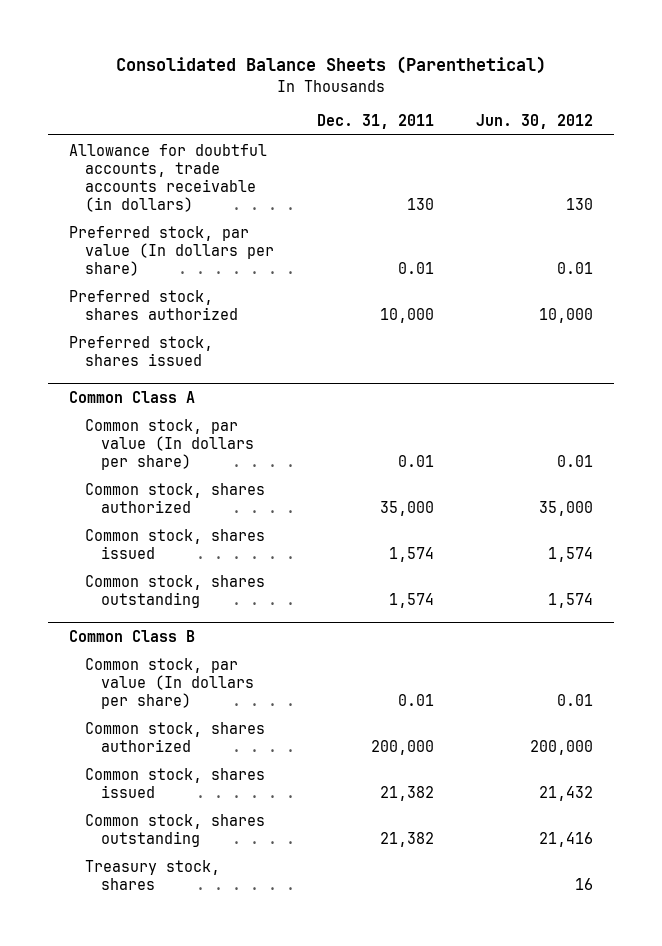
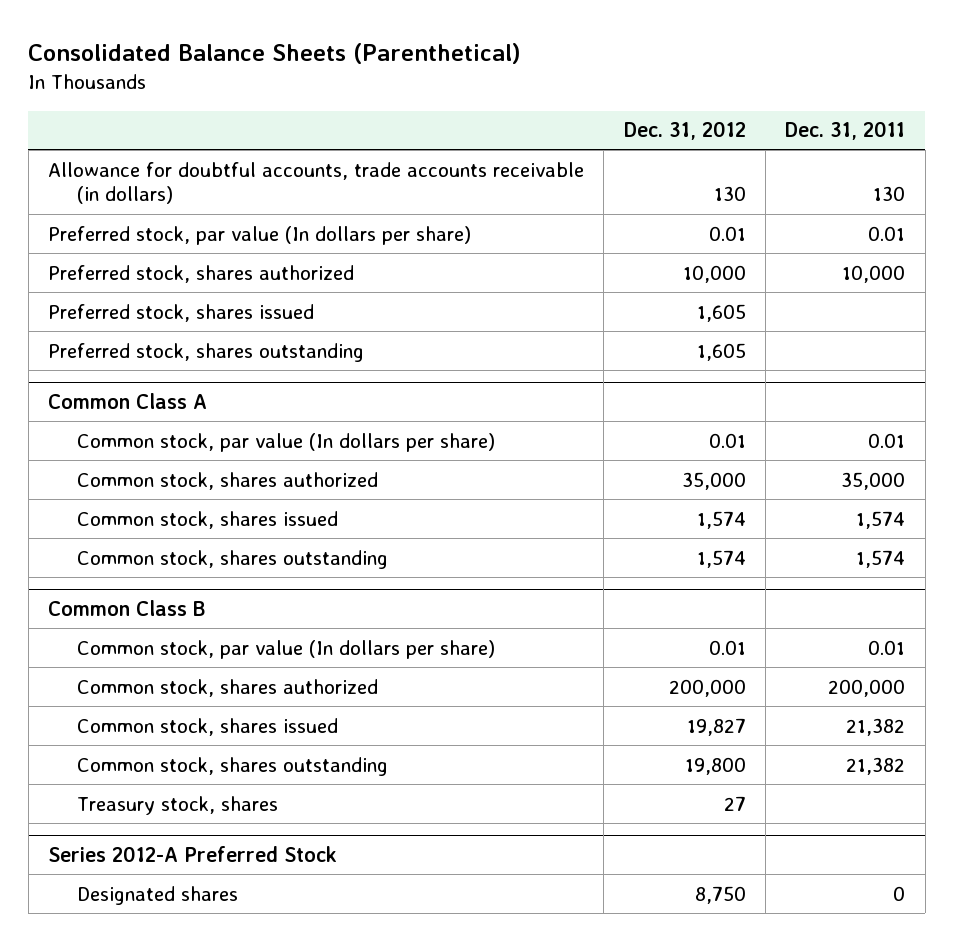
- | Dec. 31, 2011 | Jun. 30, 2012
+ | Dec. 31, 2012 | Dec. 31, 2011
+ Preferred stock, shares outstanding | 1,605 |
+ Series 2012-A Preferred Stock
+ Designated shares | 8,750 | 0

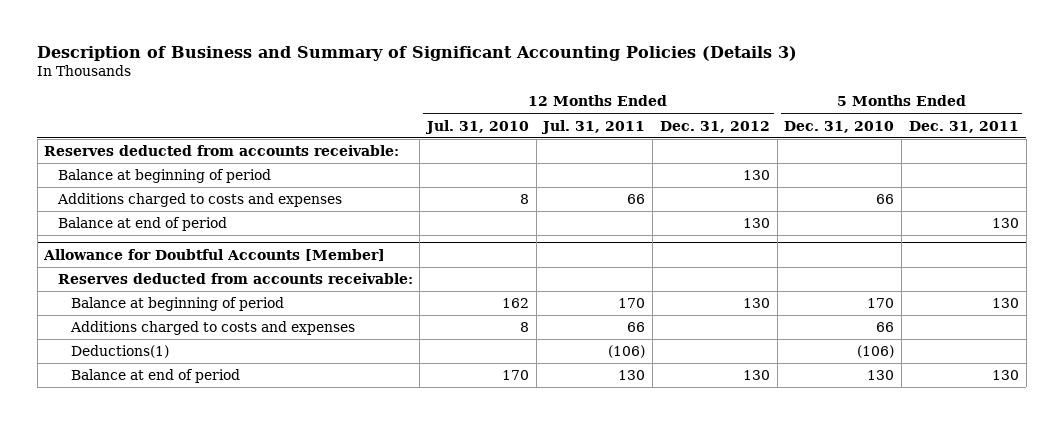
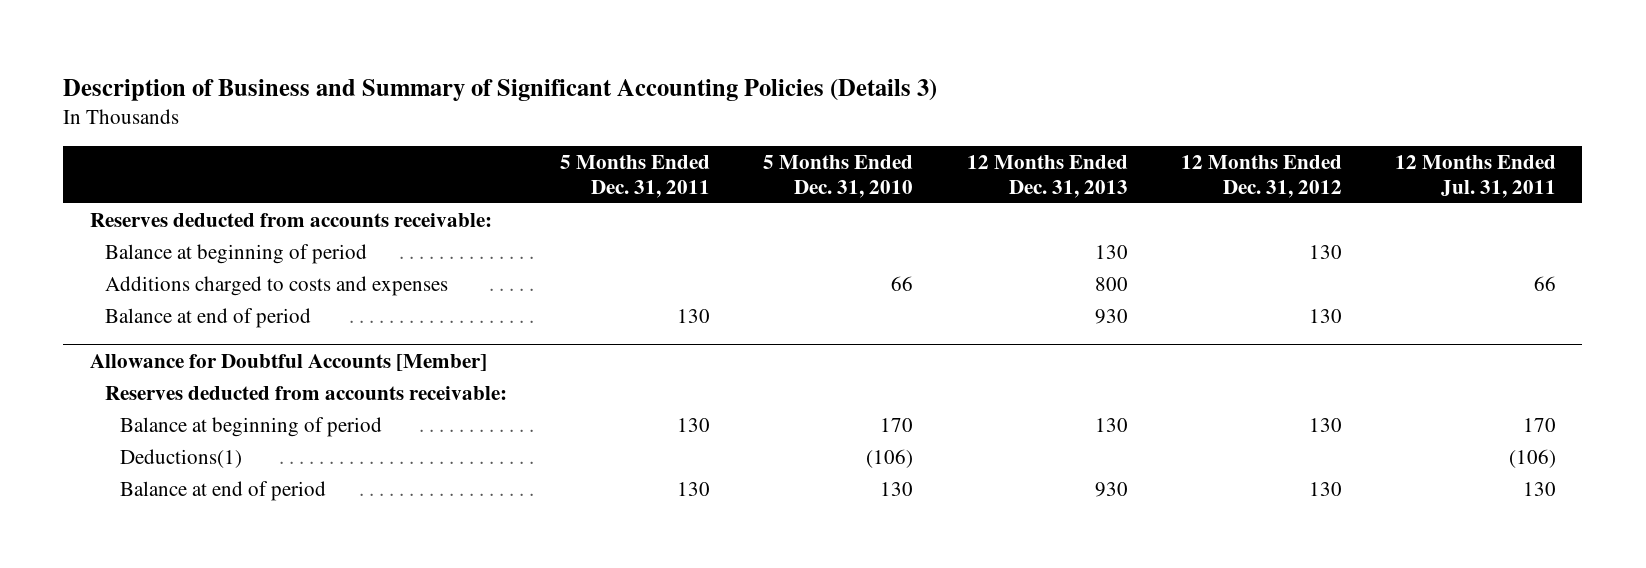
- | 12 Months Ended Jul. 31, 2010 | 12 Months Ended Jul. 31, 2011 | 12 Months Ended Dec. 31, 2012 | 5 Months Ended Dec. 31, 2010 | 5 Months Ended Dec. 31, 2011
+ | 5 Months Ended Dec. 31, 2011 | 5 Months Ended Dec. 31, 2010 | 12 Months Ended Dec. 31, 2013 | 12 Months Ended Dec. 31, 2012 | 12 Months Ended Jul. 31, 2011
@ Allowance for Doubtful Accounts [Member]
- Additions charged to costs and expenses | 8 | 66 | | 66 |

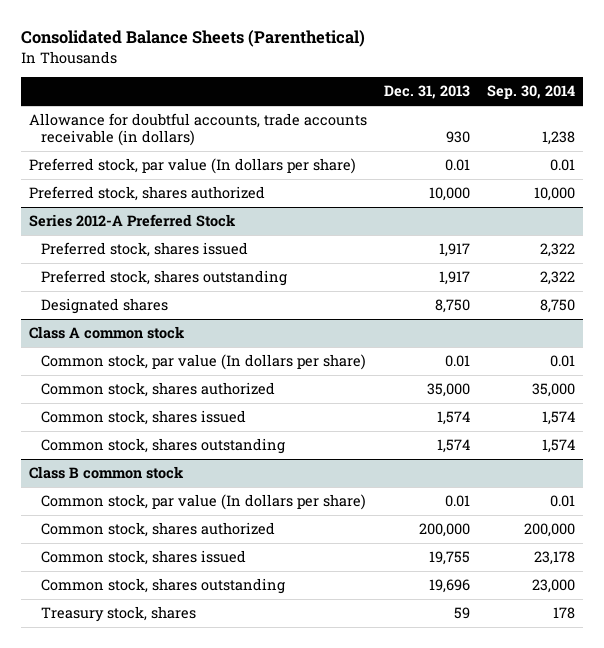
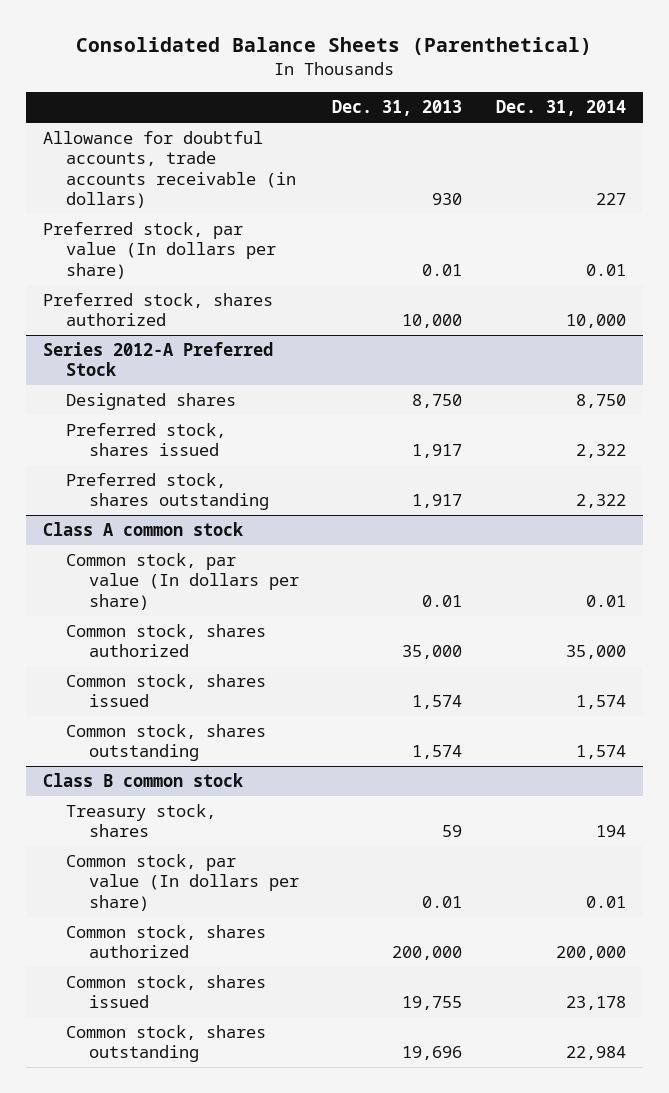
- | Dec. 31, 2013 | Sep. 30, 2014
+ | Dec. 31, 2013 | Dec. 31, 2014
@ Series 2012-A Preferred Stock
moved up: Designated shares | 8,750 | 8,750
@ Class B common stock
moved up: Treasury stock, shares | 59 | 194

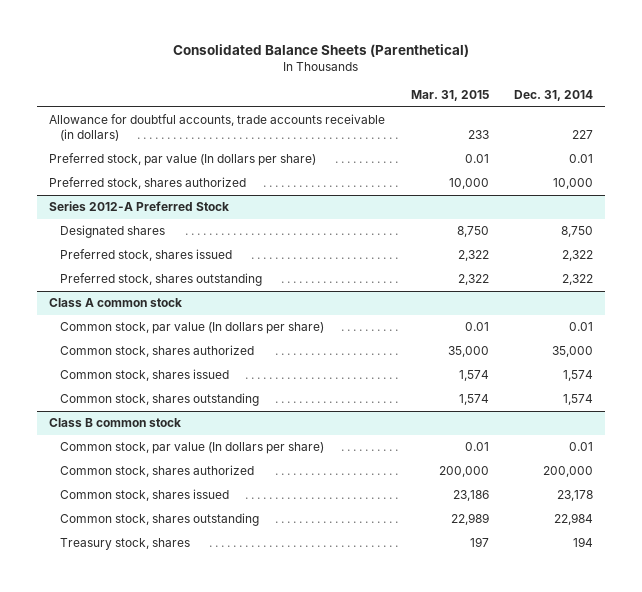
- | Dec. 31, 2013 | Dec. 31, 2014
+ | Mar. 31, 2015 | Dec. 31, 2014
@ Class B common stock
moved down: Treasury stock, shares | 197 | 194

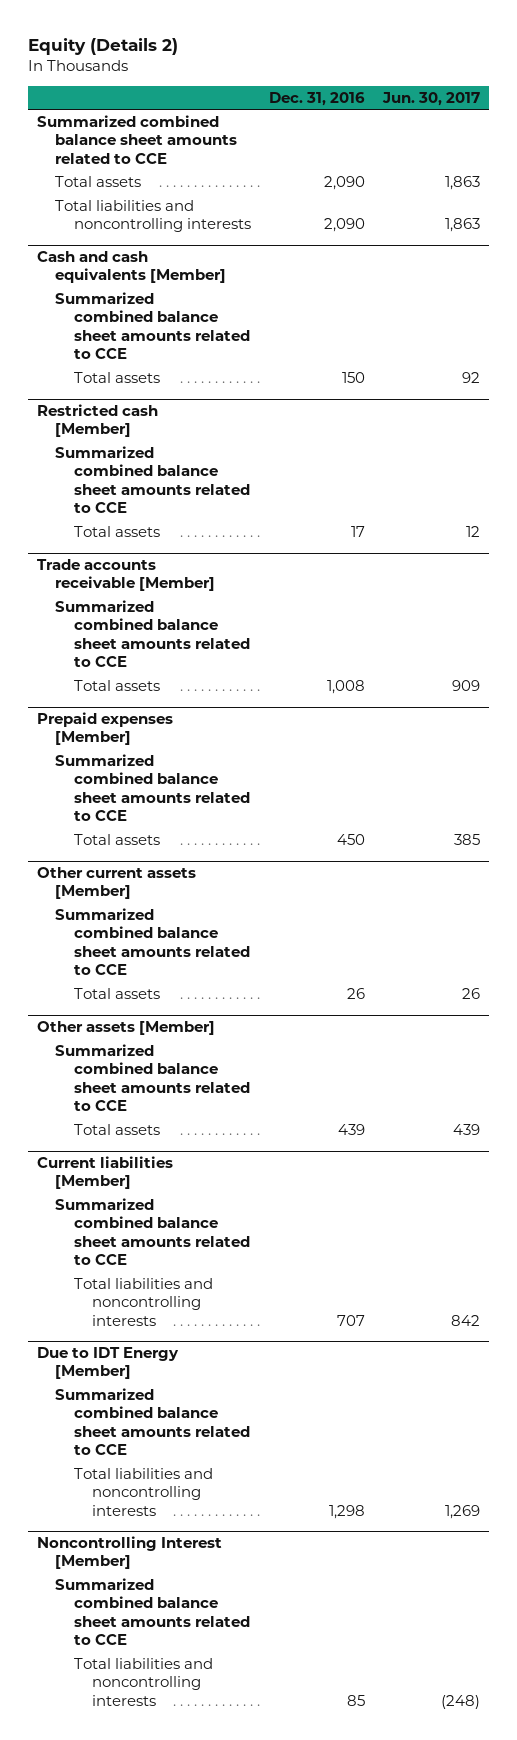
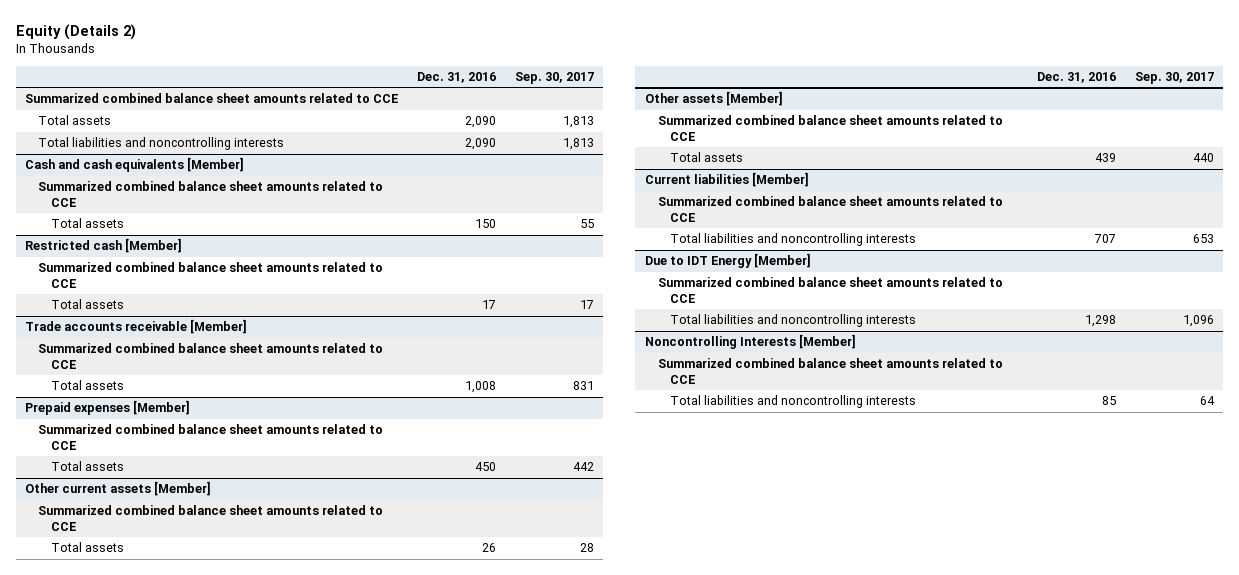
- | Dec. 31, 2016 | Jun. 30, 2017
+ | Dec. 31, 2016 | Sep. 30, 2017
- Noncontrolling Interest [Member]
+ Noncontrolling Interests [Member]

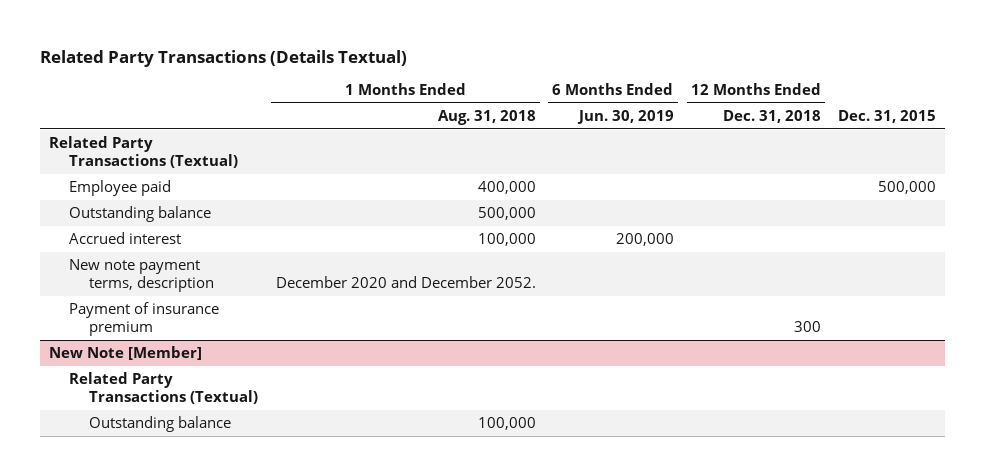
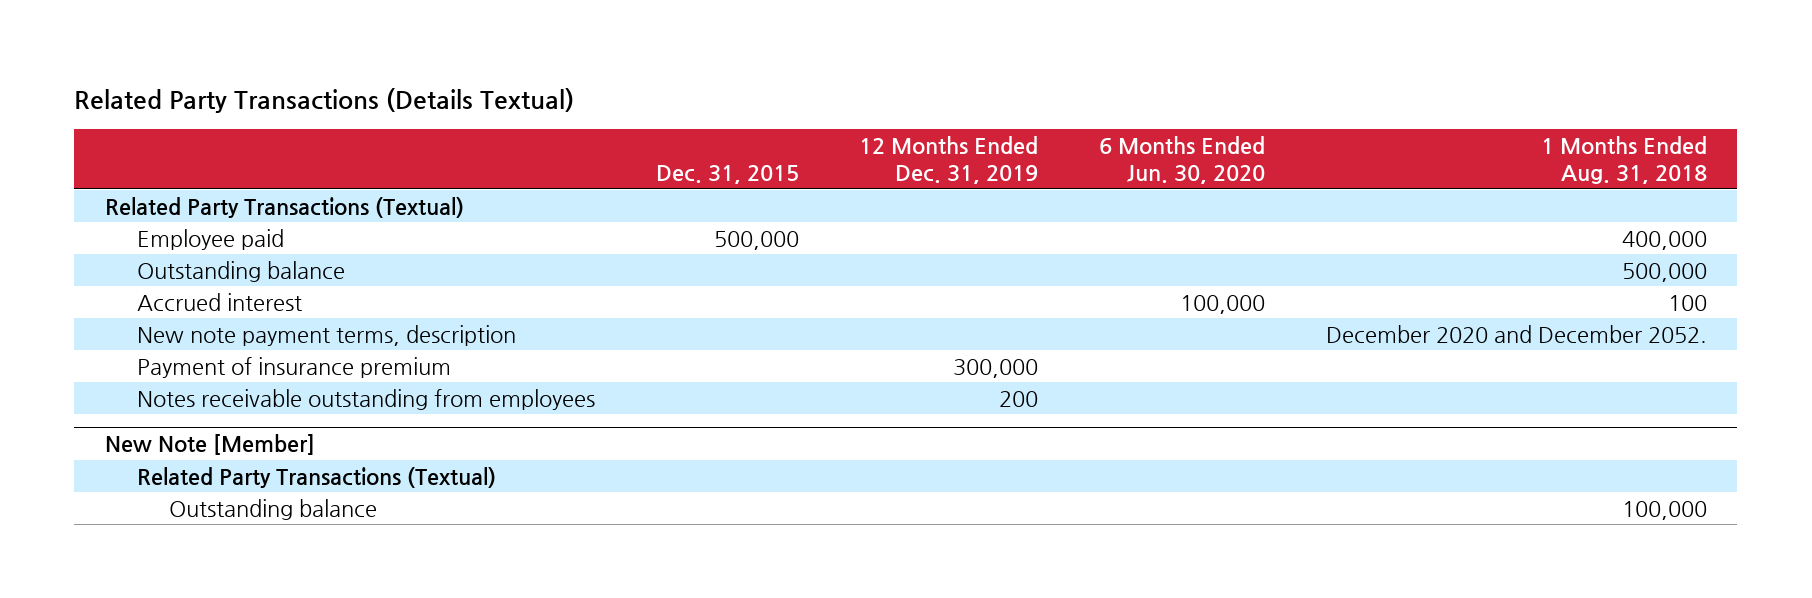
- | 1 Months Ended Aug. 31, 2018 | 6 Months Ended Jun. 30, 2019 | 12 Months Ended Dec. 31, 2018 | Dec. 31, 2015
+ | Dec. 31, 2015 | 12 Months Ended Dec. 31, 2019 | 6 Months Ended Jun. 30, 2020 | 1 Months Ended Aug. 31, 2018
- Accrued interest | 100,000 | 200,000 | |
+ Accrued interest | | | 100,000 | 100
+ Notes receivable outstanding from employees | | 200 | |

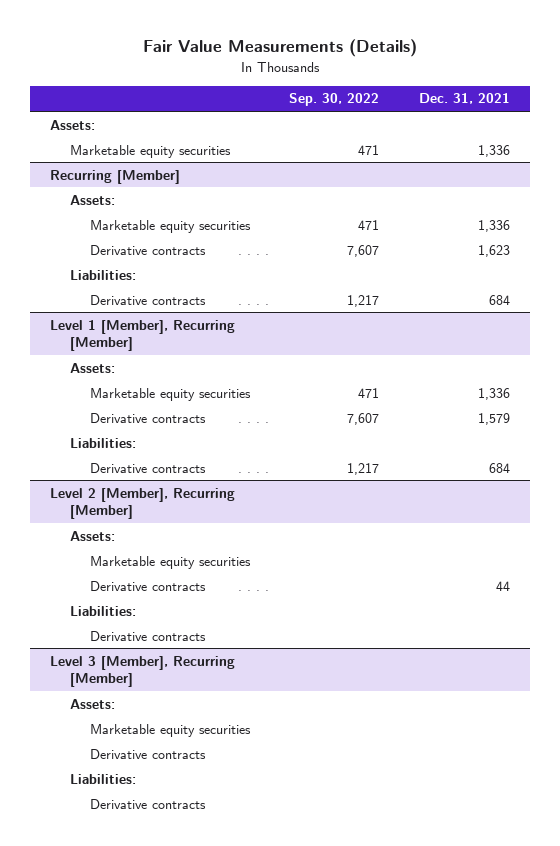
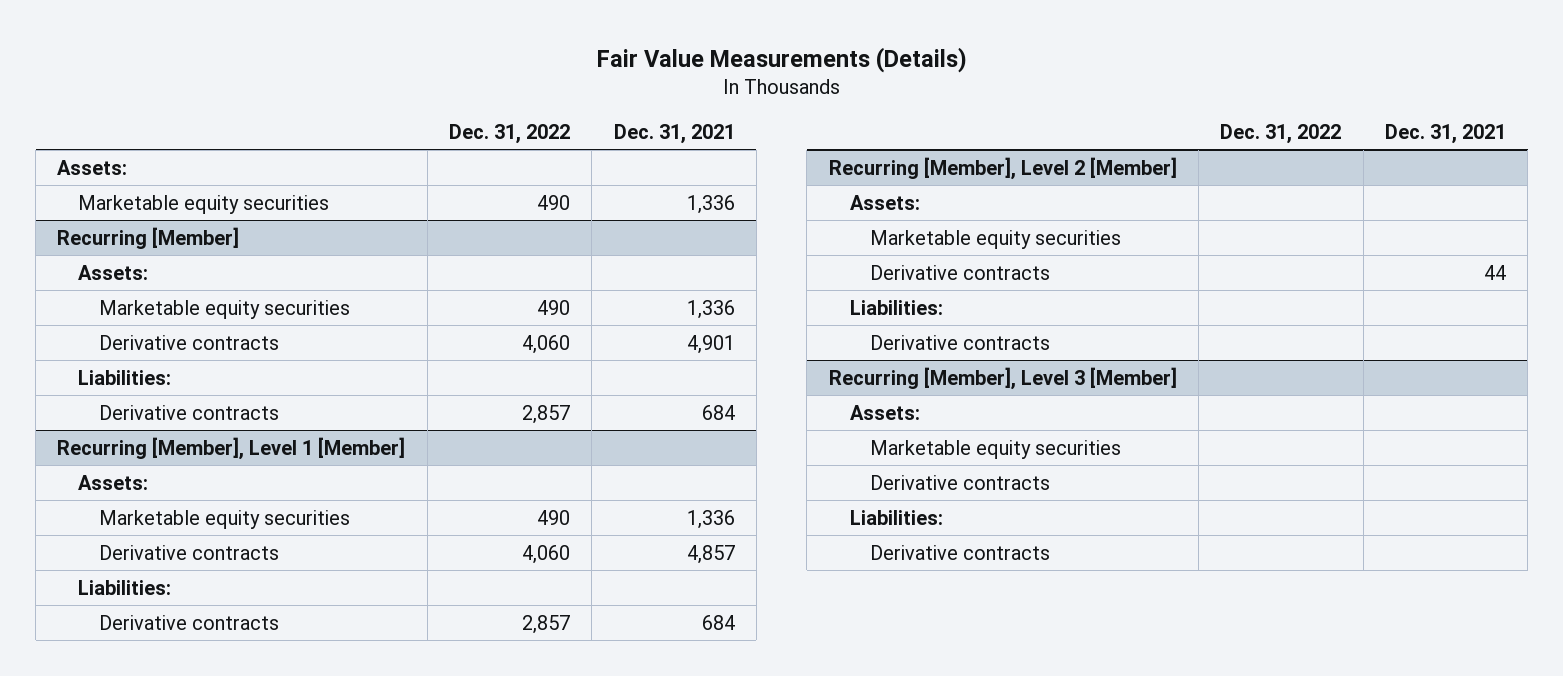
- | Sep. 30, 2022 | Dec. 31, 2021
+ | Dec. 31, 2022 | Dec. 31, 2021
@ Recurring [Member]
- Derivative contracts | 7,607 | 1,623
+ Derivative contracts | 4,060 | 4,901
- Level 1 [Member], Recurring [Member]
+ Recurring [Member], Level 1 [Member]
- Derivative contracts | 7,607 | 1,579
+ Derivative contracts | 4,060 | 4,857
- Level 2 [Member], Recurring [Member]
+ Recurring [Member], Level 2 [Member]
- Level 3 [Member], Recurring [Member]
+ Recurring [Member], Level 3 [Member]

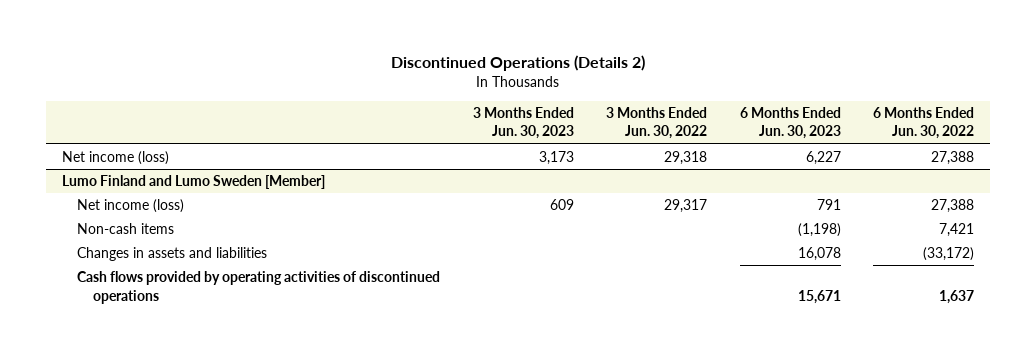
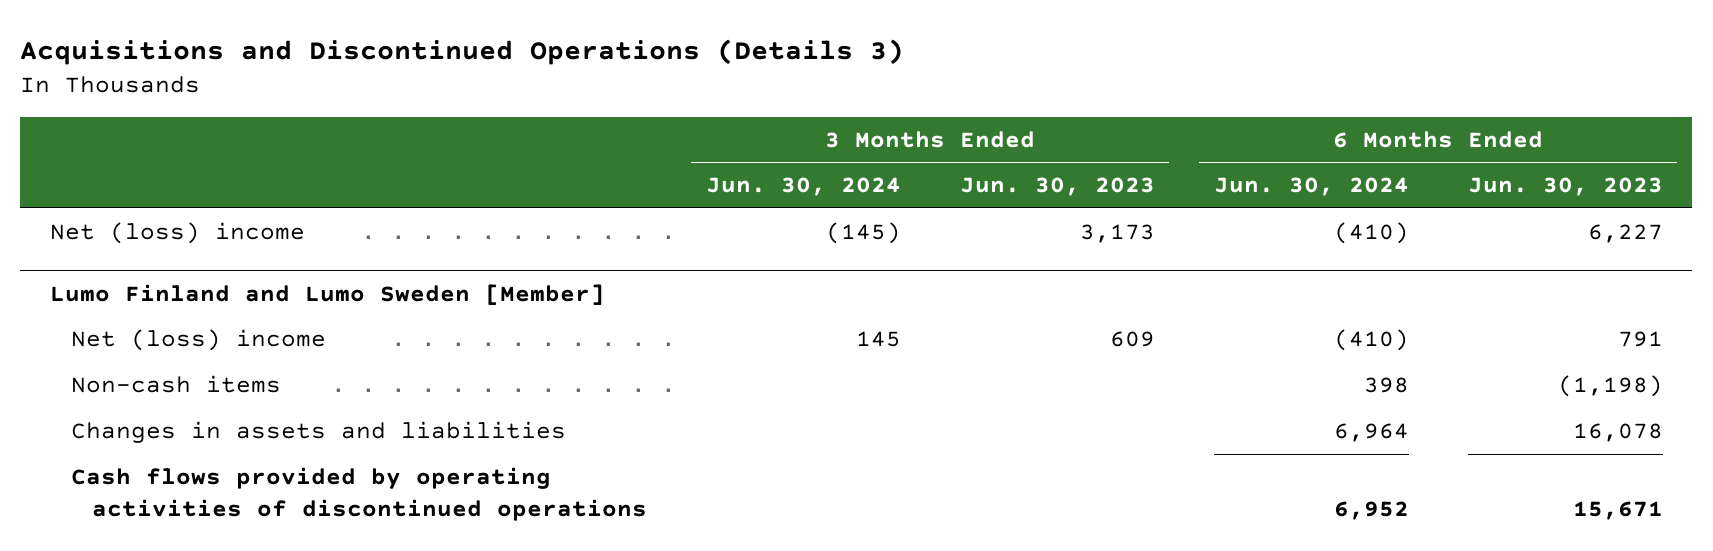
- Discontinued Operations (Details 2)
+ Acquisitions and Discontinued Operations (Details 3)
- | 3 Months Ended Jun. 30, 2023 | 3 Months Ended Jun. 30, 2022 | 6 Months Ended Jun. 30, 2023 | 6 Months Ended Jun. 30, 2022
+ | 3 Months Ended Jun. 30, 2024 | 3 Months Ended Jun. 30, 2023 | 6 Months Ended Jun. 30, 2024 | 6 Months Ended Jun. 30, 2023
- Net income (loss) | 3,173 | 29,318 | 6,227 | 27,388
+ Net (loss) income | (145) | 3,173 | (410) | 6,227
@ Lumo Finland and Lumo Sweden [Member]
- Net income (loss) | 609 | 29,317 | 791 | 27,388
+ Net (loss) income | 145 | 609 | (410) | 791

